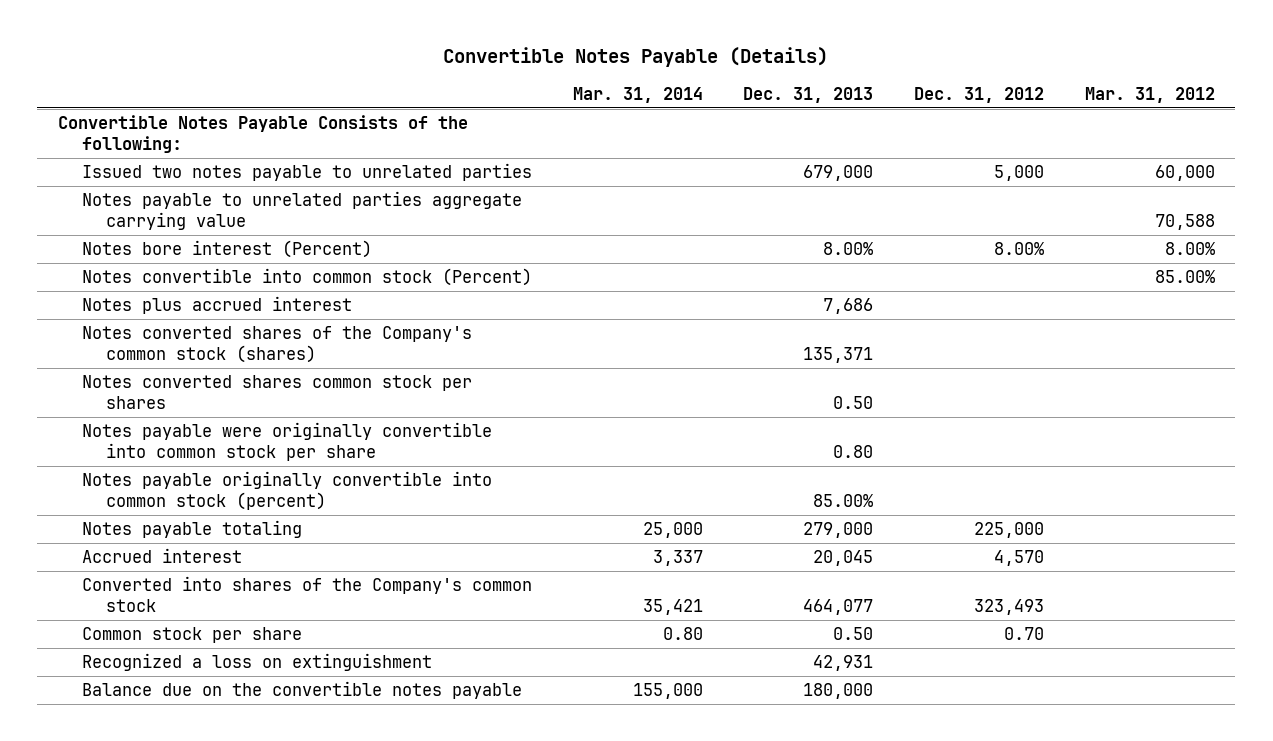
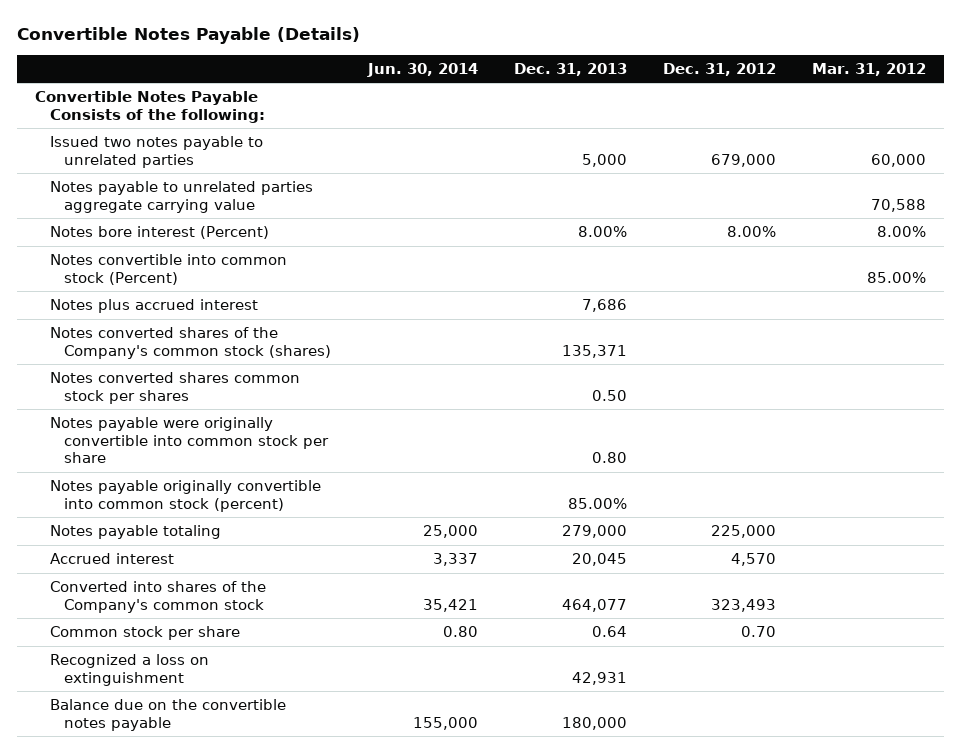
- | Mar. 31, 2014 | Dec. 31, 2013 | Dec. 31, 2012 | Mar. 31, 2012
+ | Jun. 30, 2014 | Dec. 31, 2013 | Dec. 31, 2012 | Mar. 31, 2012
- Issued two notes payable to unrelated parties | | 679,000 | 5,000 | 60,000
+ Issued two notes payable to unrelated parties | | 5,000 | 679,000 | 60,000
- Common stock per share | 0.80 | 0.50 | 0.70 |
+ Common stock per share | 0.80 | 0.64 | 0.70 |

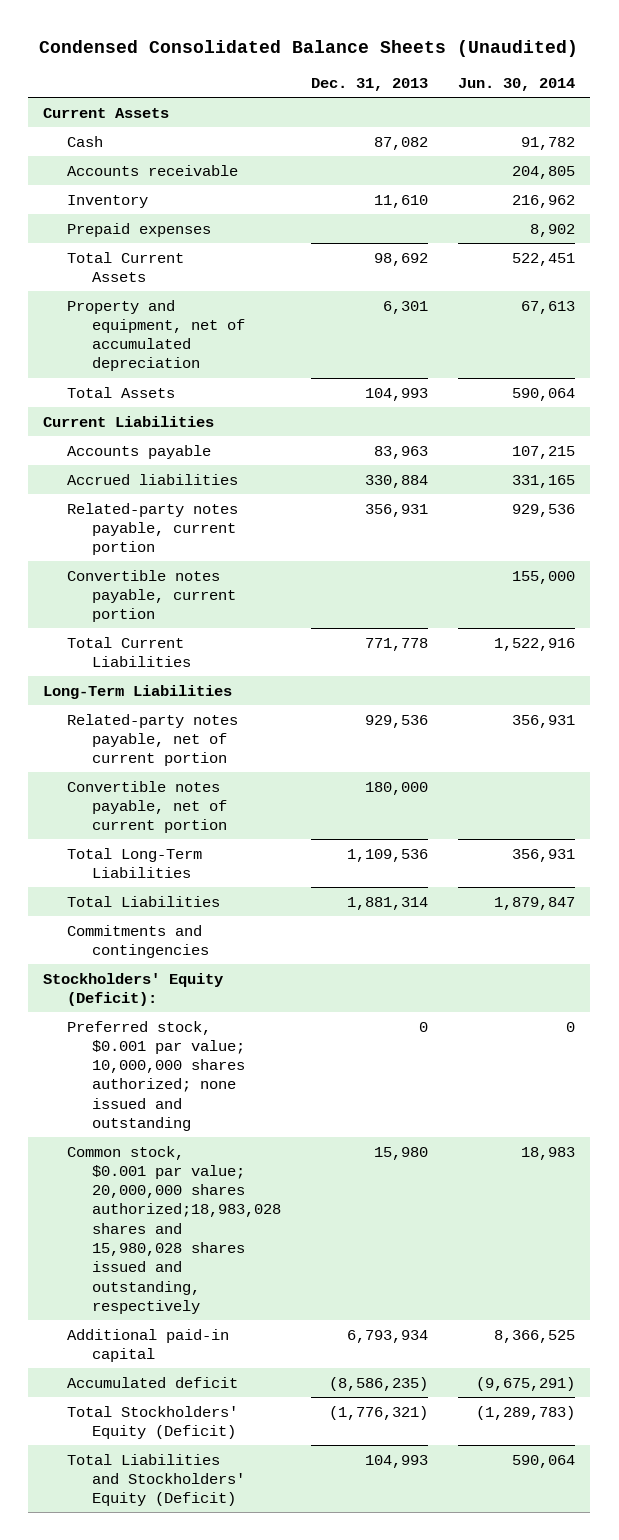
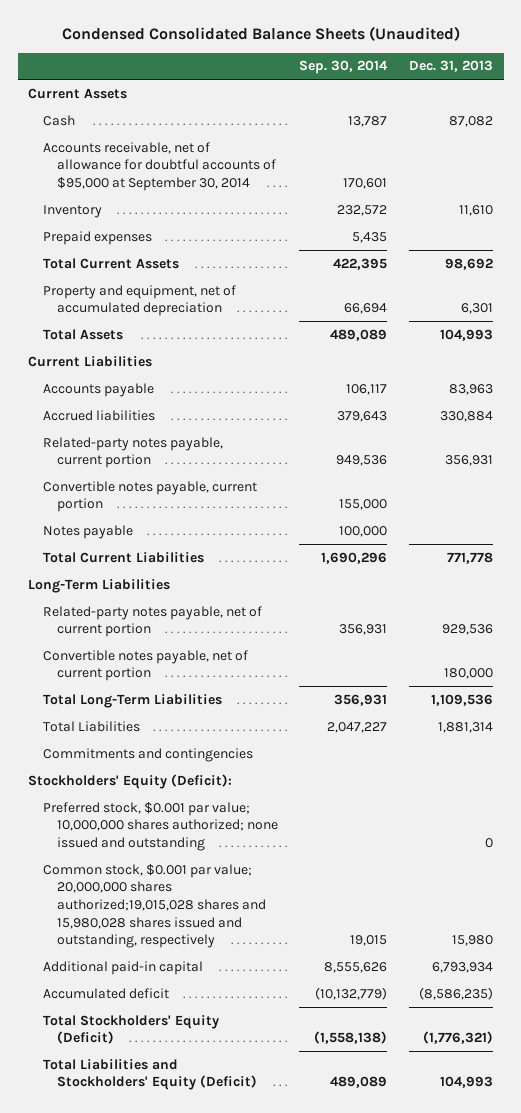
- | Dec. 31, 2013 | Jun. 30, 2014
+ | Sep. 30, 2014 | Dec. 31, 2013
- Accounts receivable | | 204,805
+ Accounts receivable, net of allowance for doubtful accounts of $95,000 at September 30, 2014 | 170,601 |
+ Notes payable | 100,000 |
- Common stock, $0.001 par value; 20,000,000 shares authorized;18,983,028 shares and 15,980,028 shares issued and outstanding, respectively | 15,980 | 18,983
+ Common stock, $0.001 par value; 20,000,000 shares authorized;19,015,028 shares and 15,980,028 shares issued and outstanding, respectively | 19,015 | 15,980

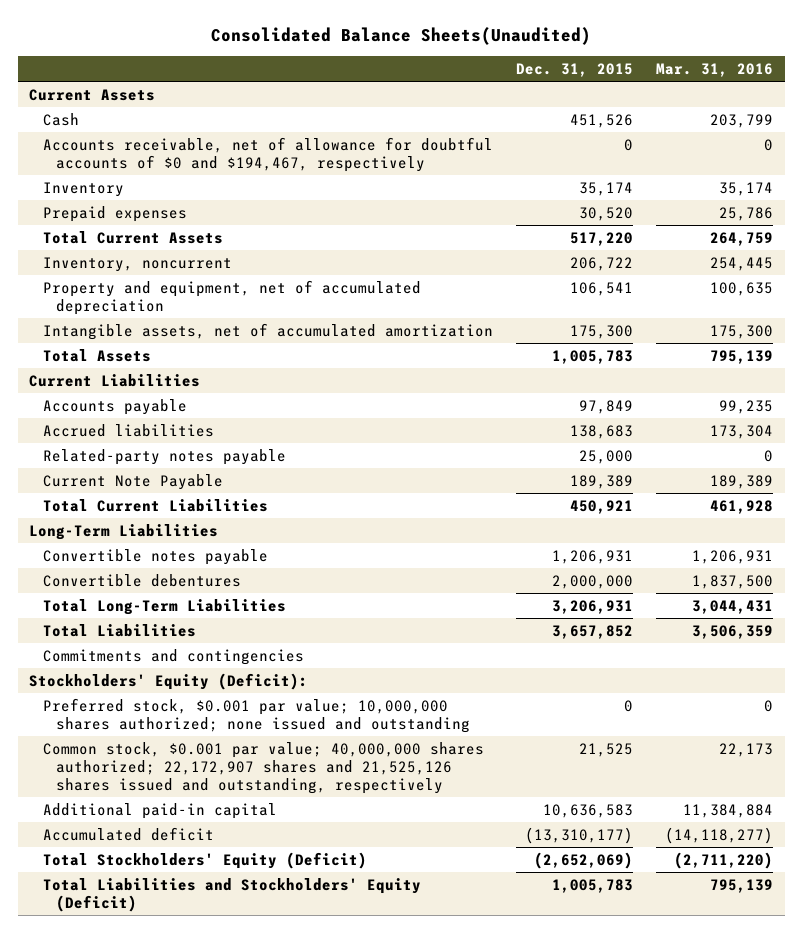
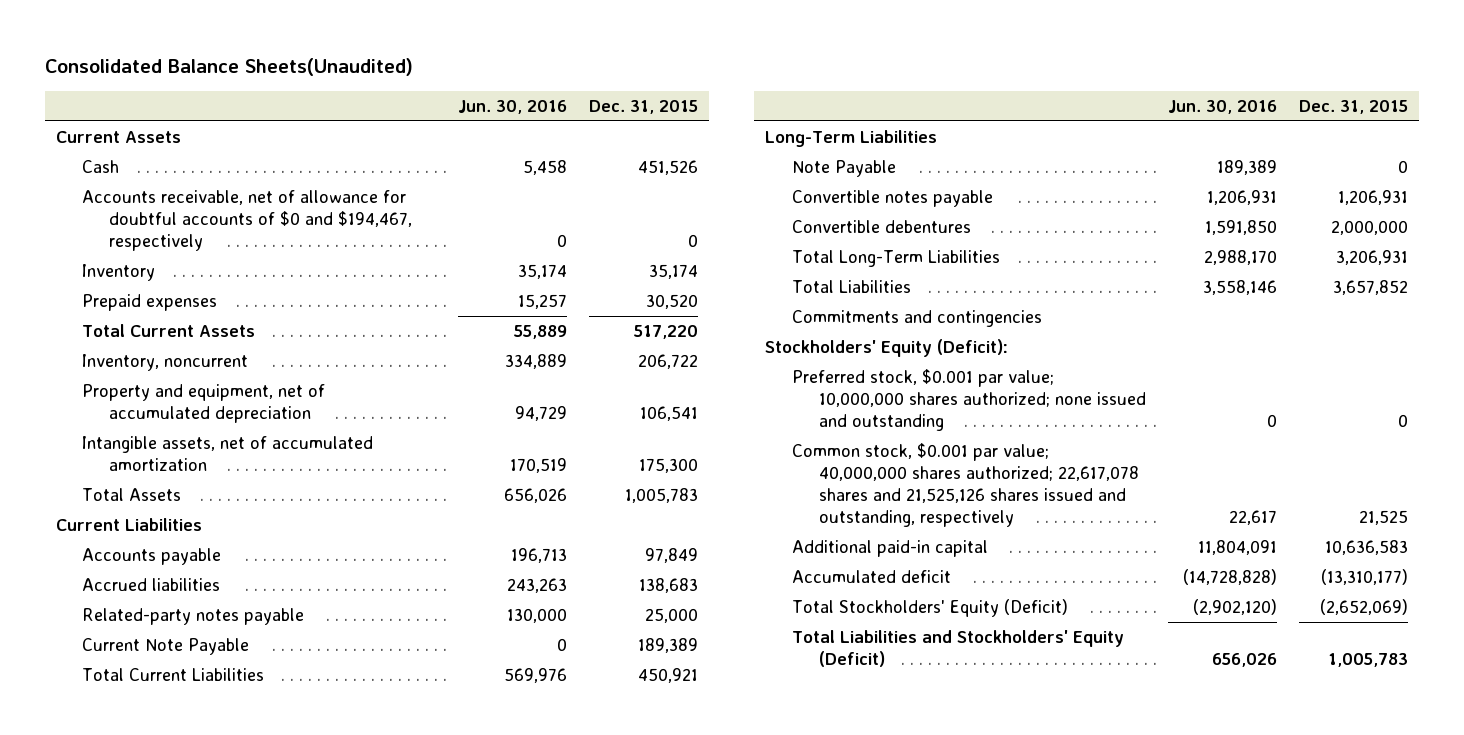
- | Dec. 31, 2015 | Mar. 31, 2016
+ | Jun. 30, 2016 | Dec. 31, 2015
+ Note Payable | 189,389 | 0
- Common stock, $0.001 par value; 40,000,000 shares authorized; 22,172,907 shares and 21,525,126 shares issued and outstanding, respectively | 21,525 | 22,173
+ Common stock, $0.001 par value; 40,000,000 shares authorized; 22,617,078 shares and 21,525,126 shares issued and outstanding, respectively | 22,617 | 21,525

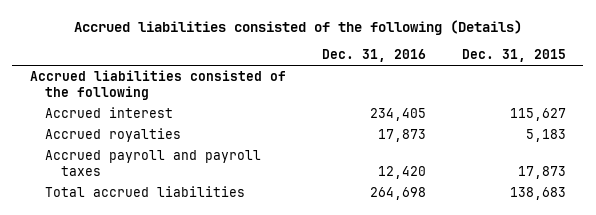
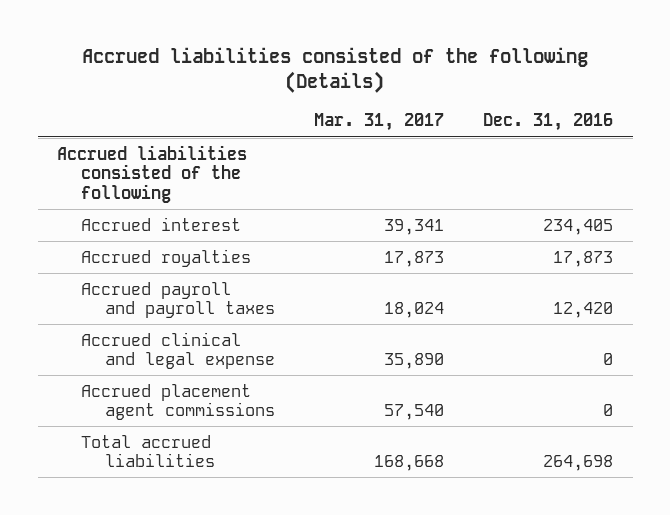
- | Dec. 31, 2016 | Dec. 31, 2015
+ | Mar. 31, 2017 | Dec. 31, 2016
+ Accrued clinical and legal expense | 35,890 | 0
+ Accrued placement agent commissions | 57,540 | 0

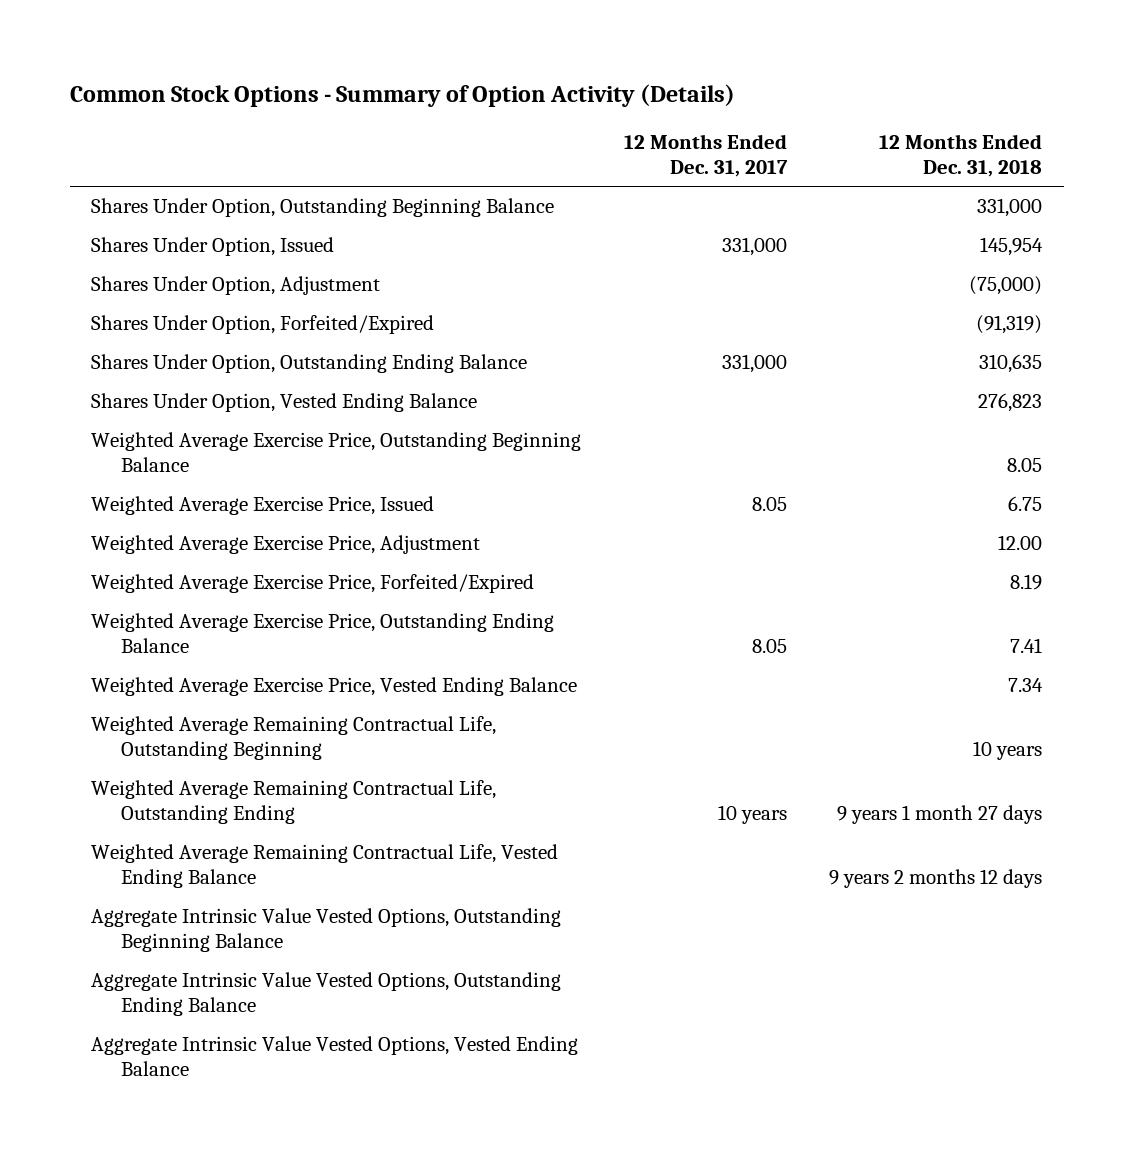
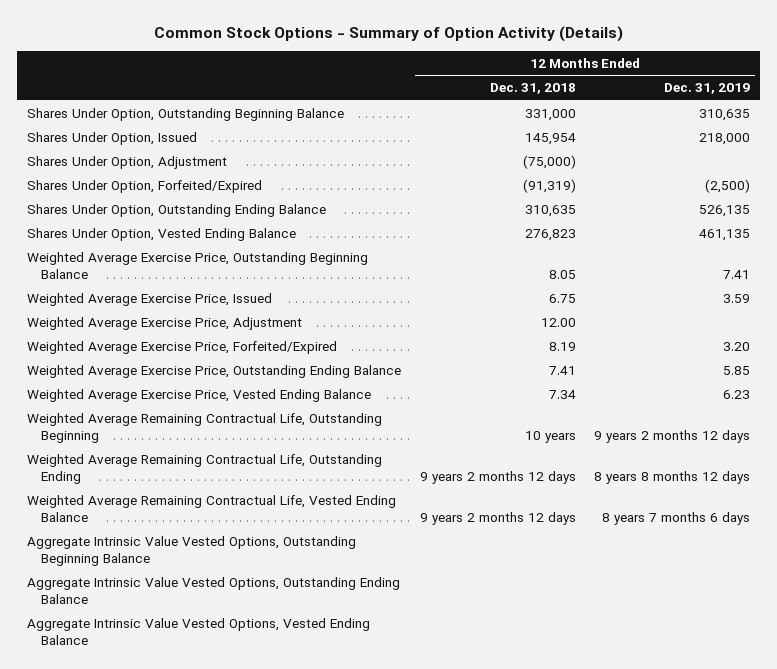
- | 12 Months Ended Dec. 31, 2017 | 12 Months Ended Dec. 31, 2018
+ | 12 Months Ended Dec. 31, 2018 | 12 Months Ended Dec. 31, 2019
- Weighted Average Remaining Contractual Life, Outstanding Ending | 10 years | 9 years 1 month 27 days
+ Weighted Average Remaining Contractual Life, Outstanding Ending | 9 years 2 months 12 days | 8 years 8 months 12 days

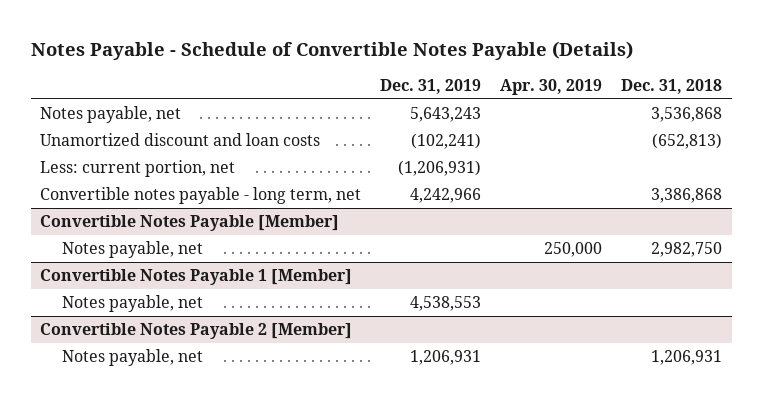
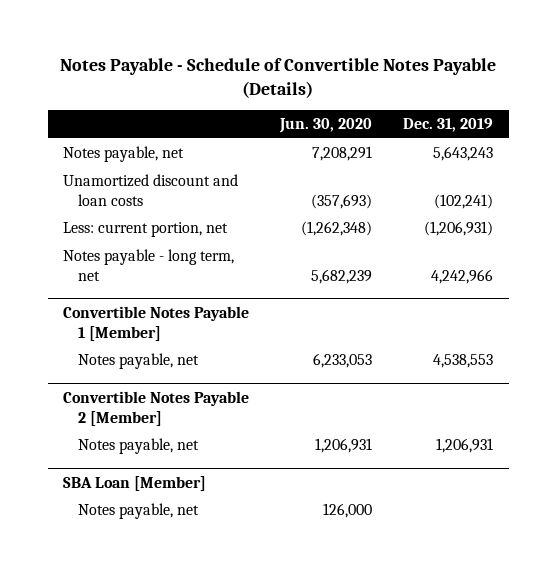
- | Dec. 31, 2019 | Apr. 30, 2019 | Dec. 31, 2018
+ | Jun. 30, 2020 | Dec. 31, 2019
- Convertible notes payable - long term, net | 4,242,966 | | 3,386,868
- Convertible Notes Payable [Member]
- Notes payable, net | | 250,000 | 2,982,750
+ Notes payable - long term, net | 5,682,239 | 4,242,966
+ SBA Loan [Member]
+ Notes payable, net | 126,000 |

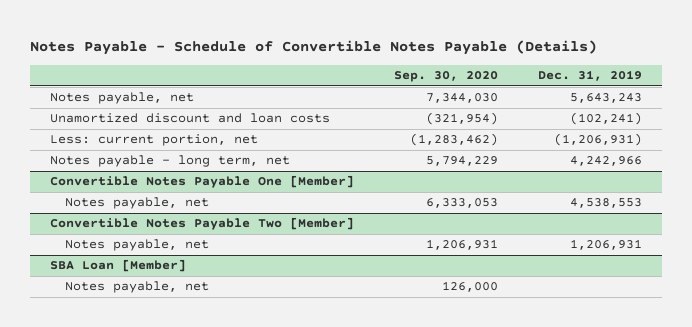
- | Jun. 30, 2020 | Dec. 31, 2019
+ | Sep. 30, 2020 | Dec. 31, 2019
- Convertible Notes Payable 1 [Member]
+ Convertible Notes Payable One [Member]
- Convertible Notes Payable 2 [Member]
+ Convertible Notes Payable Two [Member]

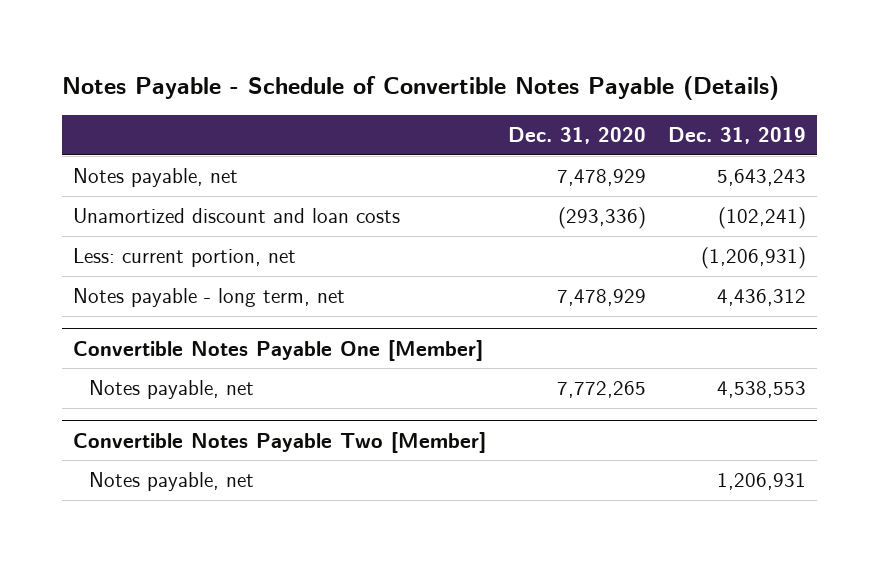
- | Sep. 30, 2020 | Dec. 31, 2019
+ | Dec. 31, 2020 | Dec. 31, 2019
- Notes payable - long term, net | 5,794,229 | 4,242,966
+ Notes payable - long term, net | 7,478,929 | 4,436,312
- SBA Loan [Member]
- Notes payable, net | 126,000 |

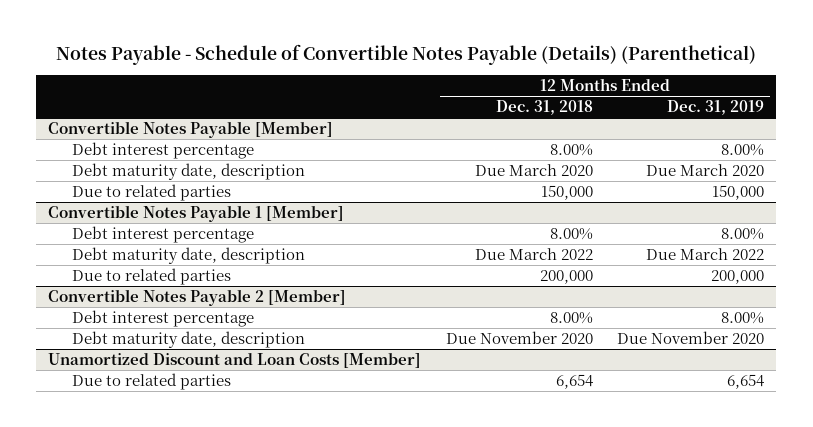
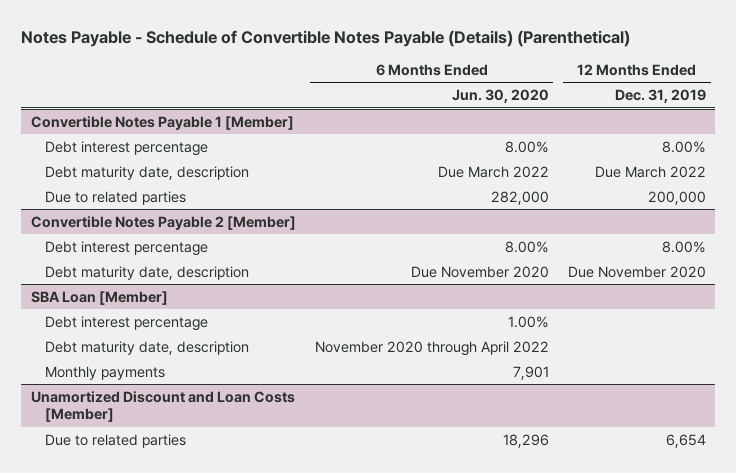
- | 12 Months Ended Dec. 31, 2018 | 12 Months Ended Dec. 31, 2019
+ | 6 Months Ended Jun. 30, 2020 | 12 Months Ended Dec. 31, 2019
- Convertible Notes Payable [Member]
- Debt interest percentage | 8.00% | 8.00%
- Debt maturity date, description | Due March 2020 | Due March 2020
- Due to related parties | 150,000 | 150,000
+ SBA Loan [Member]
+ Debt interest percentage | 1.00% |
+ Debt maturity date, description | November 2020 through April 2022 |
+ Monthly payments | 7,901 |

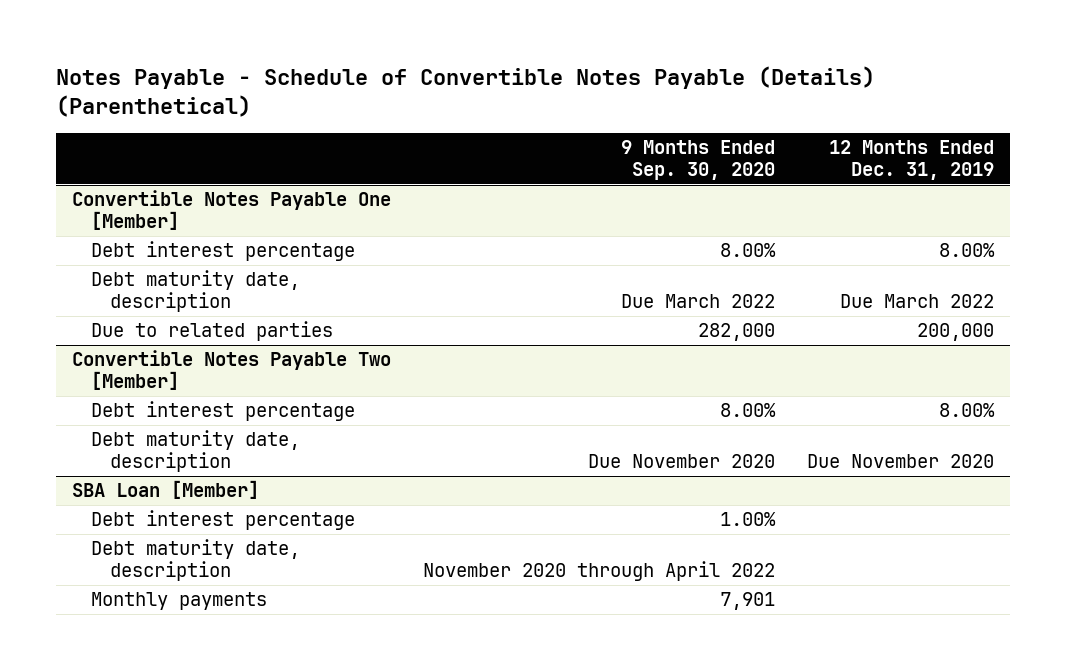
- | 6 Months Ended Jun. 30, 2020 | 12 Months Ended Dec. 31, 2019
+ | 9 Months Ended Sep. 30, 2020 | 12 Months Ended Dec. 31, 2019
- Convertible Notes Payable 1 [Member]
+ Convertible Notes Payable One [Member]
- Convertible Notes Payable 2 [Member]
+ Convertible Notes Payable Two [Member]
- Unamortized Discount and Loan Costs [Member]
- Due to related parties | 18,296 | 6,654

